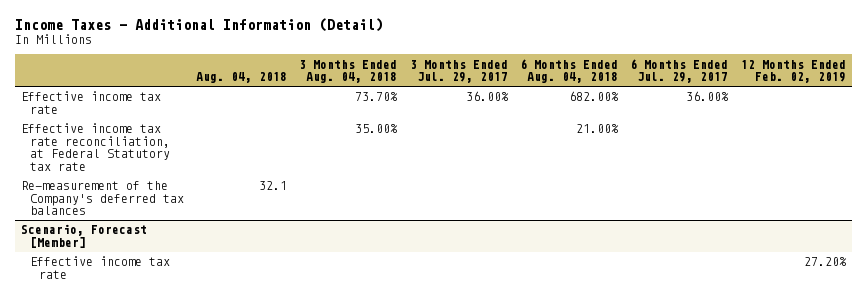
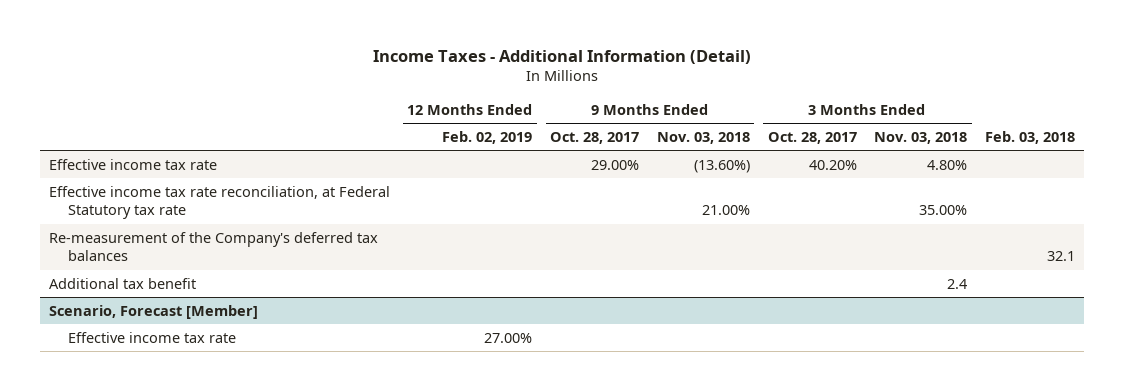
- | Aug. 04, 2018 | 3 Months Ended Aug. 04, 2018 | 3 Months Ended Jul. 29, 2017 | 6 Months Ended Aug. 04, 2018 | 6 Months Ended Jul. 29, 2017 | 12 Months Ended Feb. 02, 2019
+ | 12 Months Ended Feb. 02, 2019 | 9 Months Ended Oct. 28, 2017 | 9 Months Ended Nov. 03, 2018 | 3 Months Ended Oct. 28, 2017 | 3 Months Ended Nov. 03, 2018 | Feb. 03, 2018
+ Additional tax benefit | | | | | 2.4 |
@ Scenario, Forecast [Member]
- Effective income tax rate | | | | | | 27.20%
+ Effective income tax rate | 27.00% | | | | |

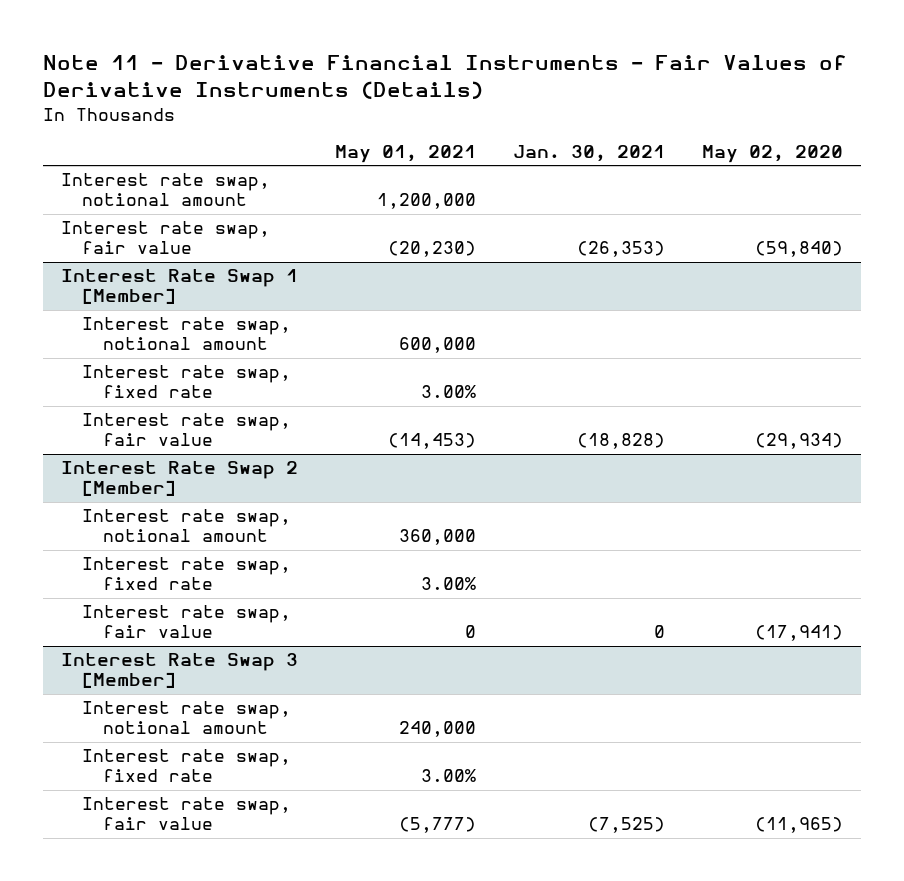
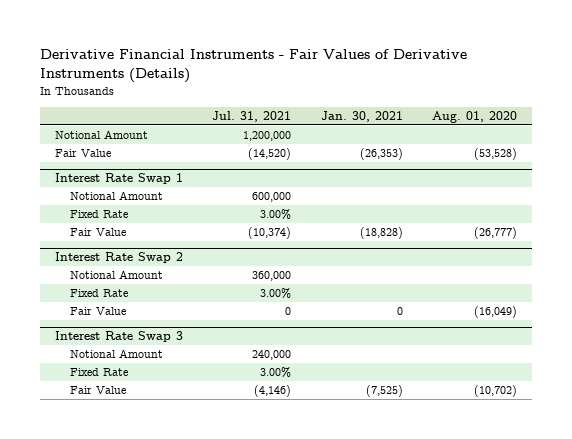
- Note 11 - Derivative Financial Instruments - Fair Values of Derivative Instruments (Details)
+ Derivative Financial Instruments - Fair Values of Derivative Instruments (Details)
- | May 01, 2021 | Jan. 30, 2021 | May 02, 2020
+ | Jul. 31, 2021 | Jan. 30, 2021 | Aug. 01, 2020
- Interest rate swap, notional amount | 1,200,000 | |
- Interest rate swap, fair value | (20,230) | (26,353) | (59,840)
- Interest Rate Swap 1 [Member]
- Interest rate swap, notional amount | 600,000 | |
- Interest rate swap, fixed rate | 3.00% | |
- Interest rate swap, fair value | (14,453) | (18,828) | (29,934)
- Interest Rate Swap 2 [Member]
- Interest rate swap, notional amount | 360,000 | |
- Interest rate swap, fixed rate | 3.00% | |
- Interest rate swap, fair value | 0 | 0 | (17,941)
- Interest Rate Swap 3 [Member]
- Interest rate swap, notional amount | 240,000 | |
- Interest rate swap, fixed rate | 3.00% | |
- Interest rate swap, fair value | (5,777) | (7,525) | (11,965)
+ Notional Amount | 1,200,000 | |
+ Fair Value | (14,520) | (26,353) | (53,528)
+ Interest Rate Swap 1
+ Notional Amount | 600,000 | |
+ Fixed Rate | 3.00% | |
+ Fair Value | (10,374) | (18,828) | (26,777)
+ Interest Rate Swap 2
+ Notional Amount | 360,000 | |
+ Fixed Rate | 3.00% | |
+ Fair Value | 0 | 0 | (16,049)
+ Interest Rate Swap 3
+ Notional Amount | 240,000 | |
+ Fixed Rate | 3.00% | |
+ Fair Value | (4,146) | (7,525) | (10,702)

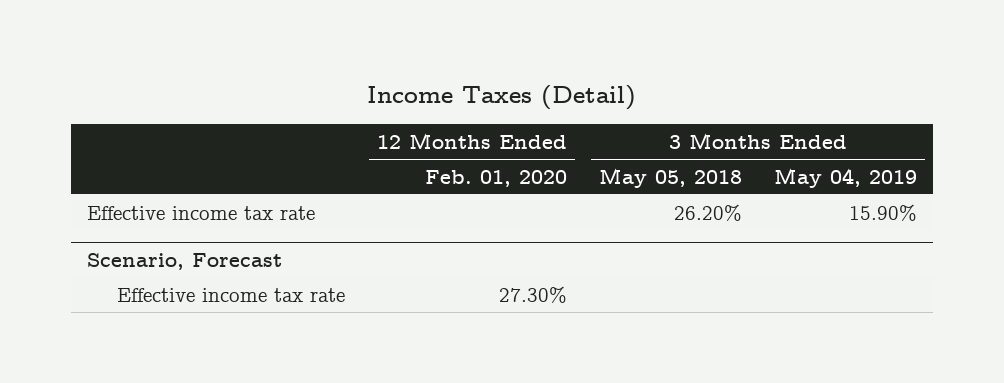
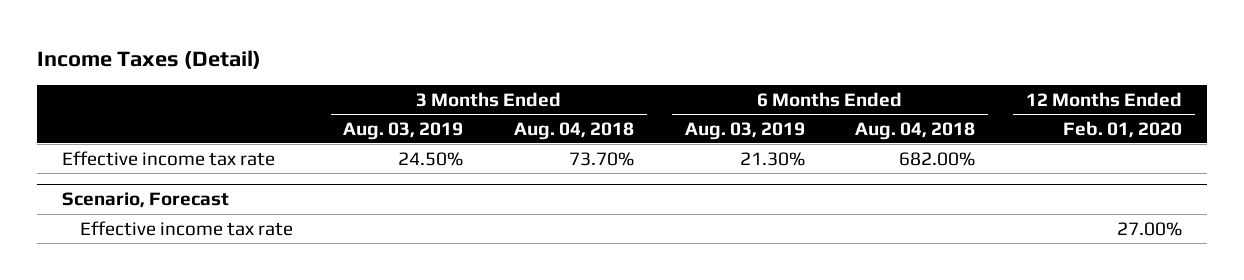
- | 12 Months Ended Feb. 01, 2020 | 3 Months Ended May 05, 2018 | 3 Months Ended May 04, 2019
+ | 3 Months Ended Aug. 03, 2019 | 3 Months Ended Aug. 04, 2018 | 6 Months Ended Aug. 03, 2019 | 6 Months Ended Aug. 04, 2018 | 12 Months Ended Feb. 01, 2020
@ Scenario, Forecast
- Effective income tax rate | 27.30% | |
+ Effective income tax rate | | | | | 27.00%

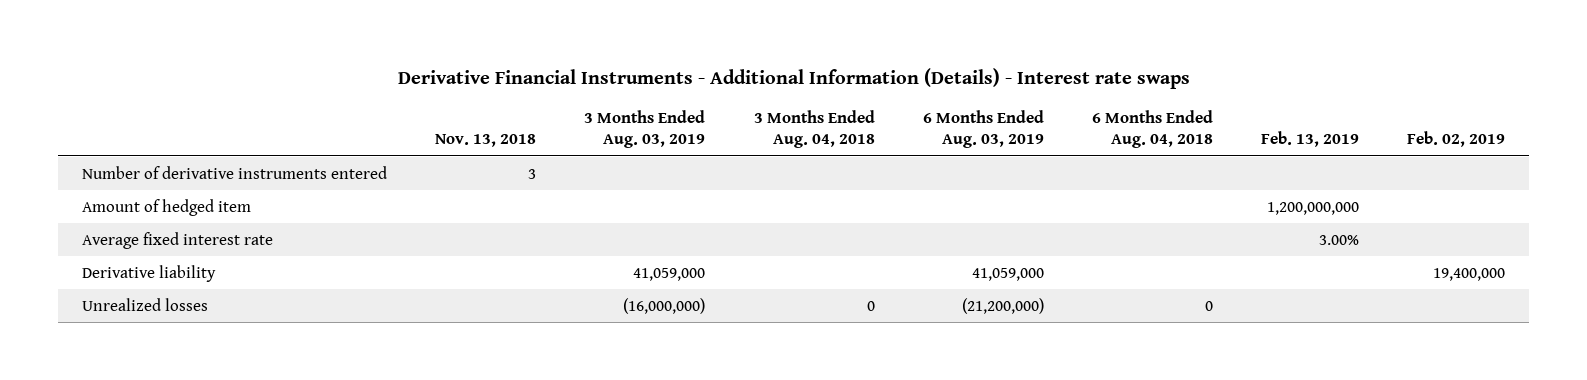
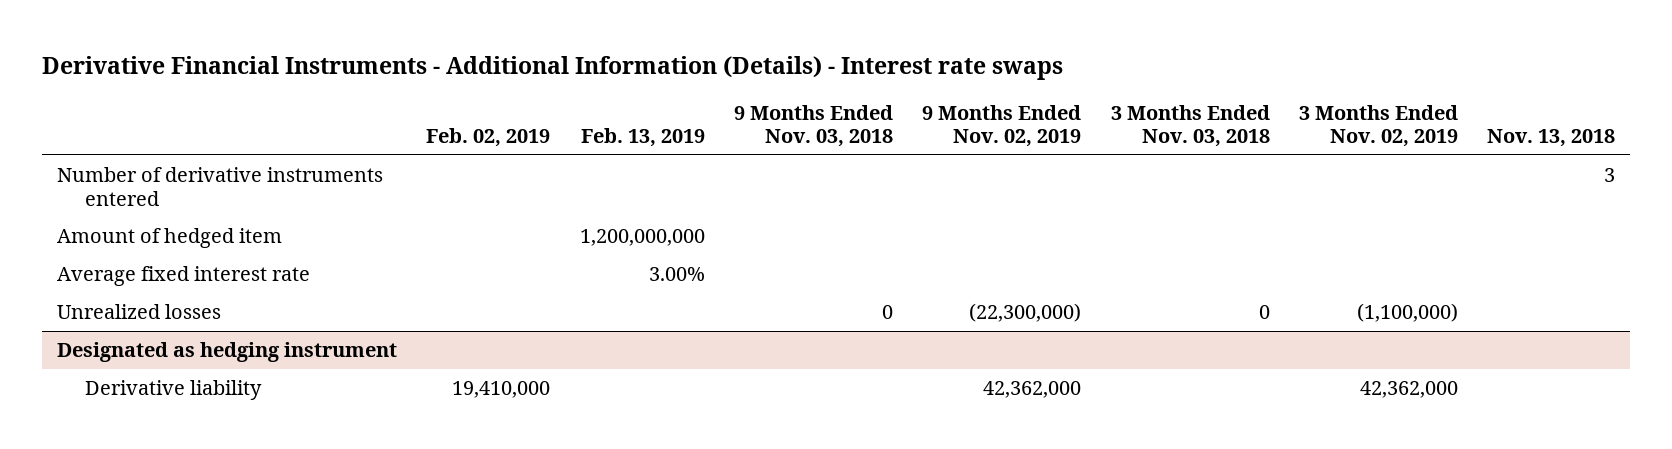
- | Nov. 13, 2018 | 3 Months Ended Aug. 03, 2019 | 3 Months Ended Aug. 04, 2018 | 6 Months Ended Aug. 03, 2019 | 6 Months Ended Aug. 04, 2018 | Feb. 13, 2019 | Feb. 02, 2019
+ | Feb. 02, 2019 | Feb. 13, 2019 | 9 Months Ended Nov. 03, 2018 | 9 Months Ended Nov. 02, 2019 | 3 Months Ended Nov. 03, 2018 | 3 Months Ended Nov. 02, 2019 | Nov. 13, 2018
- Derivative liability | | 41,059,000 | | 41,059,000 | | | 19,400,000
+ Designated as hedging instrument
+ Derivative liability | 19,410,000 | | | 42,362,000 | | 42,362,000 |

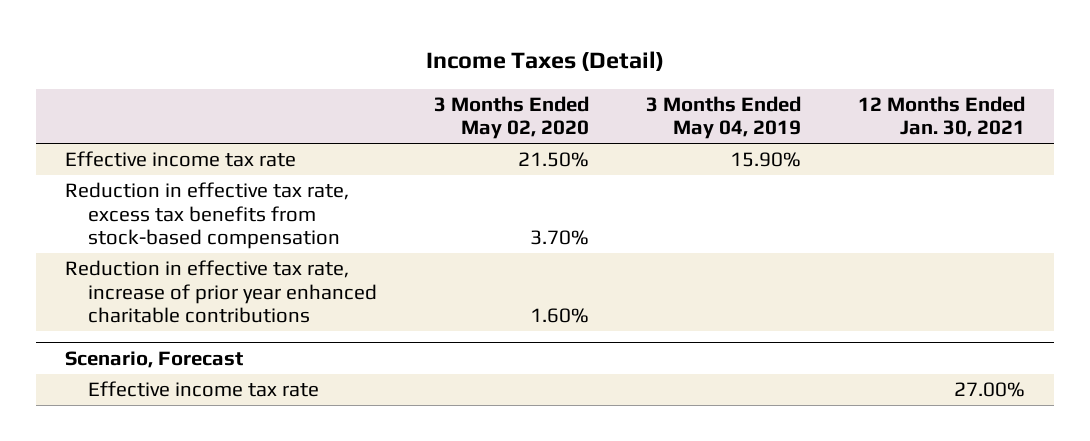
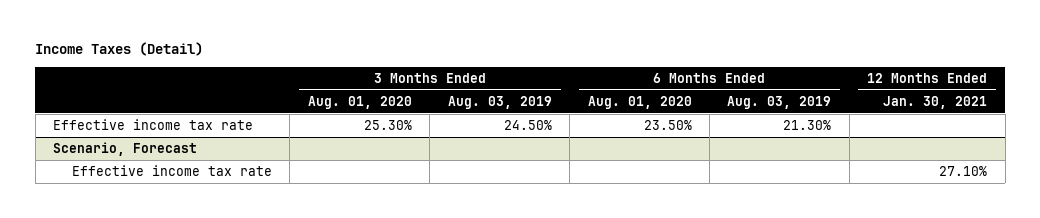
- | 3 Months Ended May 02, 2020 | 3 Months Ended May 04, 2019 | 12 Months Ended Jan. 30, 2021
+ | 3 Months Ended Aug. 01, 2020 | 3 Months Ended Aug. 03, 2019 | 6 Months Ended Aug. 01, 2020 | 6 Months Ended Aug. 03, 2019 | 12 Months Ended Jan. 30, 2021
- Reduction in effective tax rate, excess tax benefits from stock-based compensation | 3.70% | |
- Reduction in effective tax rate, increase of prior year enhanced charitable contributions | 1.60% | |
@ Scenario, Forecast
- Effective income tax rate | | | 27.00%
+ Effective income tax rate | | | | | 27.10%

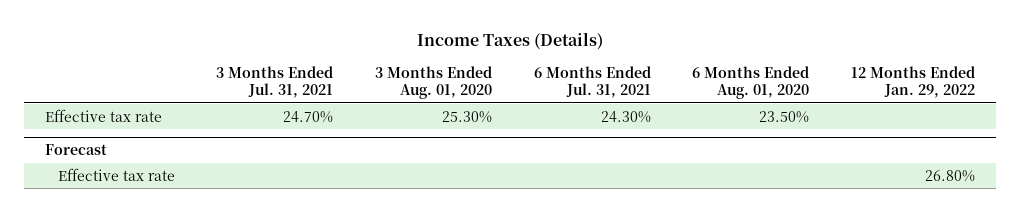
- Income Taxes (Detail)
+ Income Taxes (Details)
- | 3 Months Ended Aug. 01, 2020 | 3 Months Ended Aug. 03, 2019 | 6 Months Ended Aug. 01, 2020 | 6 Months Ended Aug. 03, 2019 | 12 Months Ended Jan. 30, 2021
+ | 3 Months Ended Jul. 31, 2021 | 3 Months Ended Aug. 01, 2020 | 6 Months Ended Jul. 31, 2021 | 6 Months Ended Aug. 01, 2020 | 12 Months Ended Jan. 29, 2022
- Effective income tax rate | 25.30% | 24.50% | 23.50% | 21.30% |
- Scenario, Forecast
- Effective income tax rate | | | | | 27.10%
+ Effective tax rate | 24.70% | 25.30% | 24.30% | 23.50% |
+ Forecast
+ Effective tax rate | | | | | 26.80%

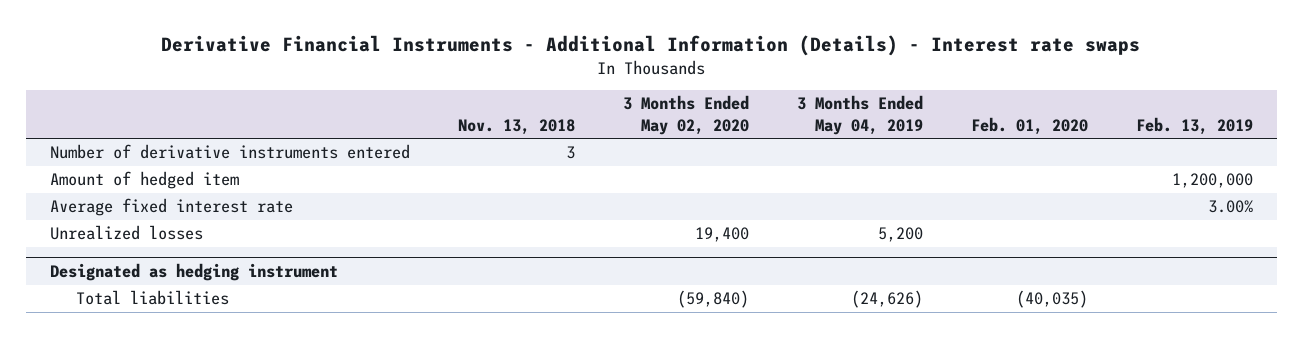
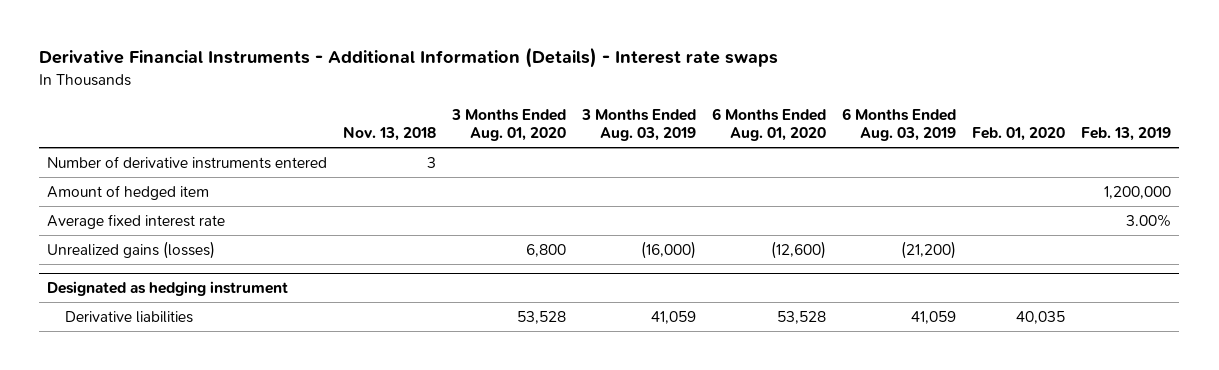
- | Nov. 13, 2018 | 3 Months Ended May 02, 2020 | 3 Months Ended May 04, 2019 | Feb. 01, 2020 | Feb. 13, 2019
+ | Nov. 13, 2018 | 3 Months Ended Aug. 01, 2020 | 3 Months Ended Aug. 03, 2019 | 6 Months Ended Aug. 01, 2020 | 6 Months Ended Aug. 03, 2019 | Feb. 01, 2020 | Feb. 13, 2019
- Unrealized losses | | 19,400 | 5,200 | |
+ Unrealized gains (losses) | | 6,800 | (16,000) | (12,600) | (21,200) | |
@ Designated as hedging instrument
- Total liabilities | | (59,840) | (24,626) | (40,035) |
+ Derivative liabilities | | 53,528 | 41,059 | 53,528 | 41,059 | 40,035 |

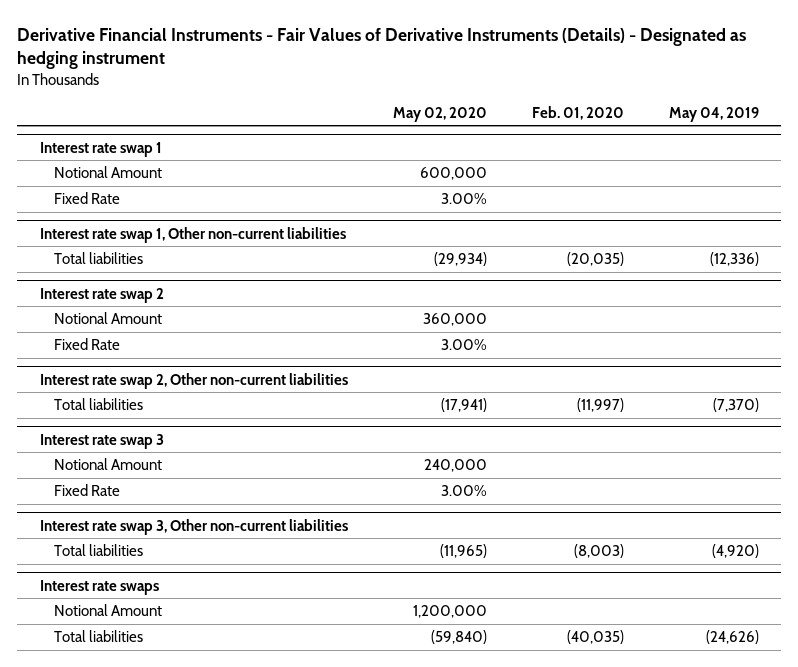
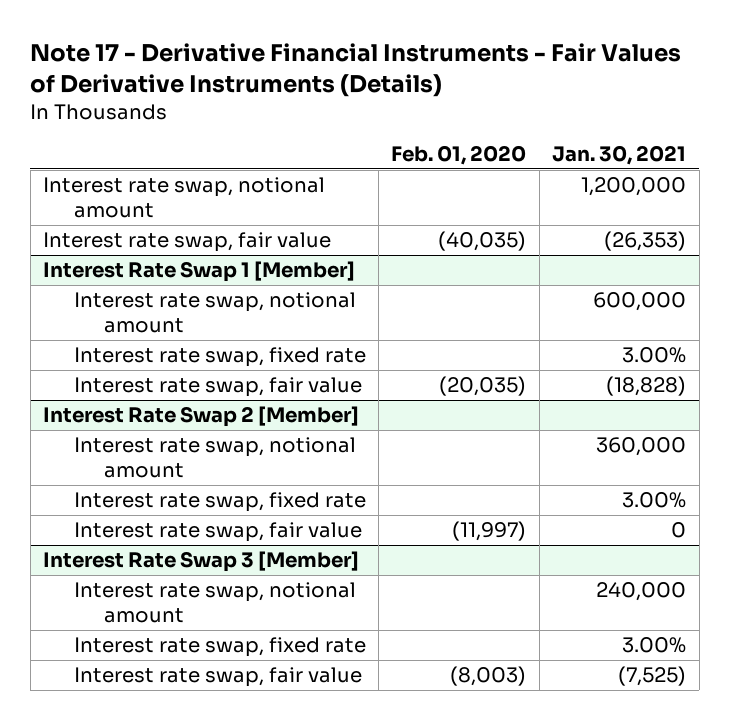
- Derivative Financial Instruments - Fair Values of Derivative Instruments (Details) - Designated as hedging instrument
+ Note 17 - Derivative Financial Instruments - Fair Values of Derivative Instruments (Details)
- | May 02, 2020 | Feb. 01, 2020 | May 04, 2019
+ | Feb. 01, 2020 | Jan. 30, 2021
- Interest rate swap 1
- Notional Amount | 600,000 | |
- Fixed Rate | 3.00% | |
- Interest rate swap 1, Other non-current liabilities
- Total liabilities | (29,934) | (20,035) | (12,336)
- Interest rate swap 2
- Notional Amount | 360,000 | |
- Fixed Rate | 3.00% | |
- Interest rate swap 2, Other non-current liabilities
- Total liabilities | (17,941) | (11,997) | (7,370)
- Interest rate swap 3
- Notional Amount | 240,000 | |
- Fixed Rate | 3.00% | |
- Interest rate swap 3, Other non-current liabilities
- Total liabilities | (11,965) | (8,003) | (4,920)
- Interest rate swaps
- Notional Amount | 1,200,000 | |
- Total liabilities | (59,840) | (40,035) | (24,626)
+ Interest rate swap, notional amount | | 1,200,000
+ Interest rate swap, fair value | (40,035) | (26,353)
+ Interest Rate Swap 1 [Member]
+ Interest rate swap, notional amount | | 600,000
+ Interest rate swap, fixed rate | | 3.00%
+ Interest rate swap, fair value | (20,035) | (18,828)
+ Interest Rate Swap 2 [Member]
+ Interest rate swap, notional amount | | 360,000
+ Interest rate swap, fixed rate | | 3.00%
+ Interest rate swap, fair value | (11,997) | 0
+ Interest Rate Swap 3 [Member]
+ Interest rate swap, notional amount | | 240,000
+ Interest rate swap, fixed rate | | 3.00%
+ Interest rate swap, fair value | (8,003) | (7,525)

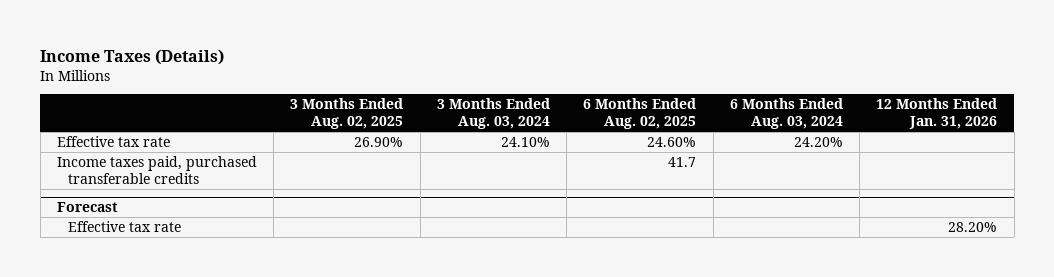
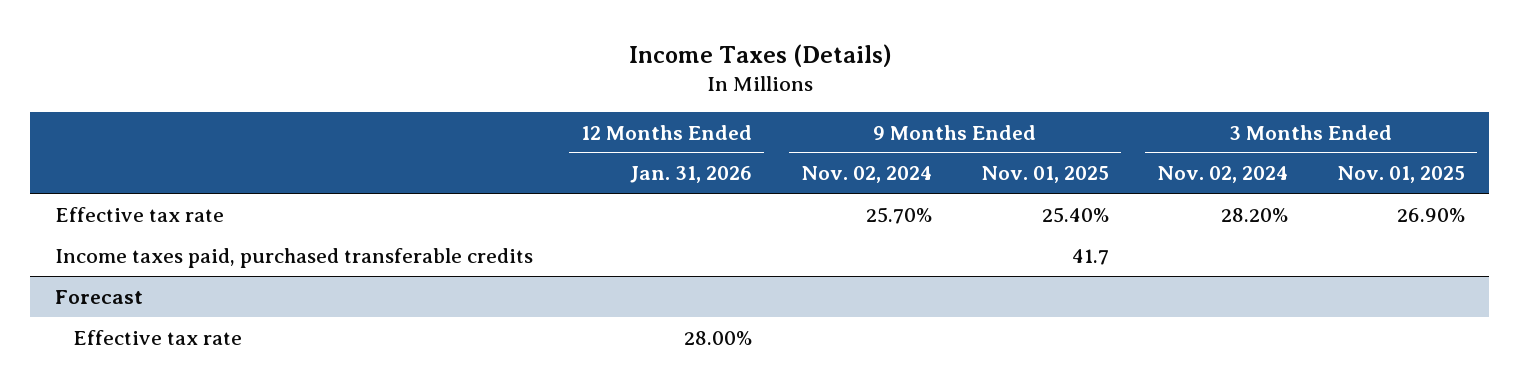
- | 3 Months Ended Aug. 02, 2025 | 3 Months Ended Aug. 03, 2024 | 6 Months Ended Aug. 02, 2025 | 6 Months Ended Aug. 03, 2024 | 12 Months Ended Jan. 31, 2026
+ | 12 Months Ended Jan. 31, 2026 | 9 Months Ended Nov. 02, 2024 | 9 Months Ended Nov. 01, 2025 | 3 Months Ended Nov. 02, 2024 | 3 Months Ended Nov. 01, 2025
@ Forecast
- Effective tax rate | | | | | 28.20%
+ Effective tax rate | 28.00% | | | |

